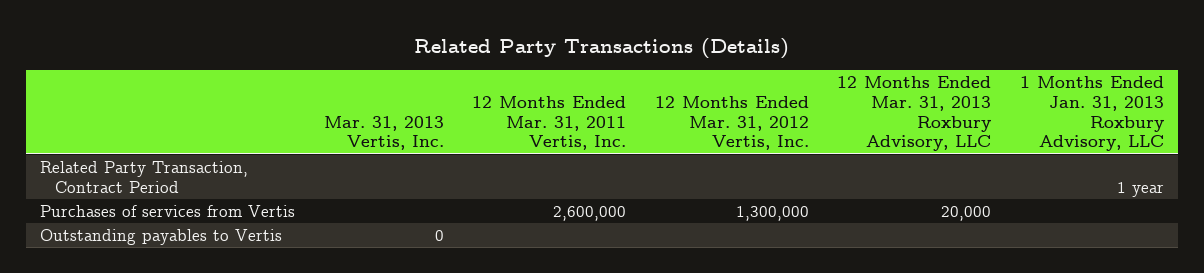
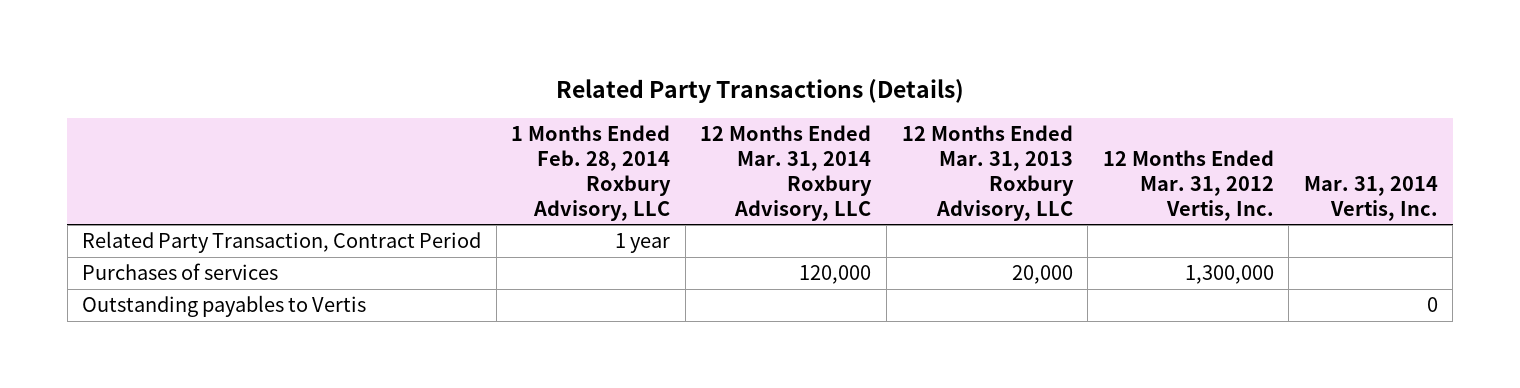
- | Mar. 31, 2013 Vertis, Inc. | 12 Months Ended Mar. 31, 2011 Vertis, Inc. | 12 Months Ended Mar. 31, 2012 Vertis, Inc. | 12 Months Ended Mar. 31, 2013 Roxbury Advisory, LLC | 1 Months Ended Jan. 31, 2013 Roxbury Advisory, LLC
+ | 1 Months Ended Feb. 28, 2014 Roxbury Advisory, LLC | 12 Months Ended Mar. 31, 2014 Roxbury Advisory, LLC | 12 Months Ended Mar. 31, 2013 Roxbury Advisory, LLC | 12 Months Ended Mar. 31, 2012 Vertis, Inc. | Mar. 31, 2014 Vertis, Inc.
- Purchases of services from Vertis | | 2,600,000 | 1,300,000 | 20,000 |
+ Purchases of services | | 120,000 | 20,000 | 1,300,000 |

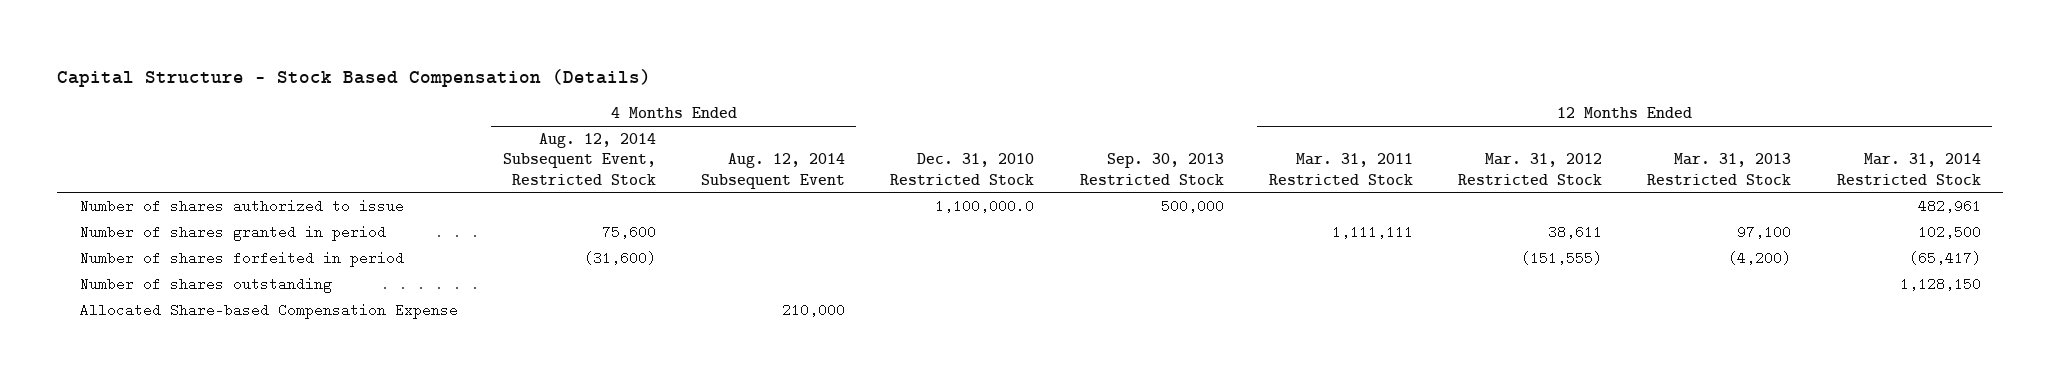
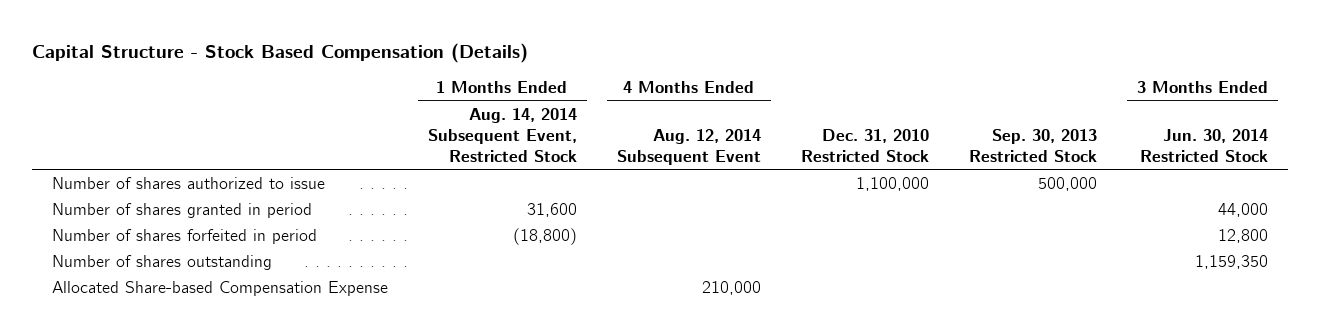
- | 4 Months Ended Aug. 12, 2014 Subsequent Event, Restricted Stock | 4 Months Ended Aug. 12, 2014 Subsequent Event | Dec. 31, 2010 Restricted Stock | Sep. 30, 2013 Restricted Stock | 12 Months Ended Mar. 31, 2011 Restricted Stock | 12 Months Ended Mar. 31, 2012 Restricted Stock | 12 Months Ended Mar. 31, 2013 Restricted Stock | 12 Months Ended Mar. 31, 2014 Restricted Stock
+ | 1 Months Ended Aug. 14, 2014 Subsequent Event, Restricted Stock | 4 Months Ended Aug. 12, 2014 Subsequent Event | Dec. 31, 2010 Restricted Stock | Sep. 30, 2013 Restricted Stock | 3 Months Ended Jun. 30, 2014 Restricted Stock
- Number of shares authorized to issue | | | 1,100,000.0 | 500,000 | | | | 482,961
+ Number of shares authorized to issue | | | 1,100,000 | 500,000 |

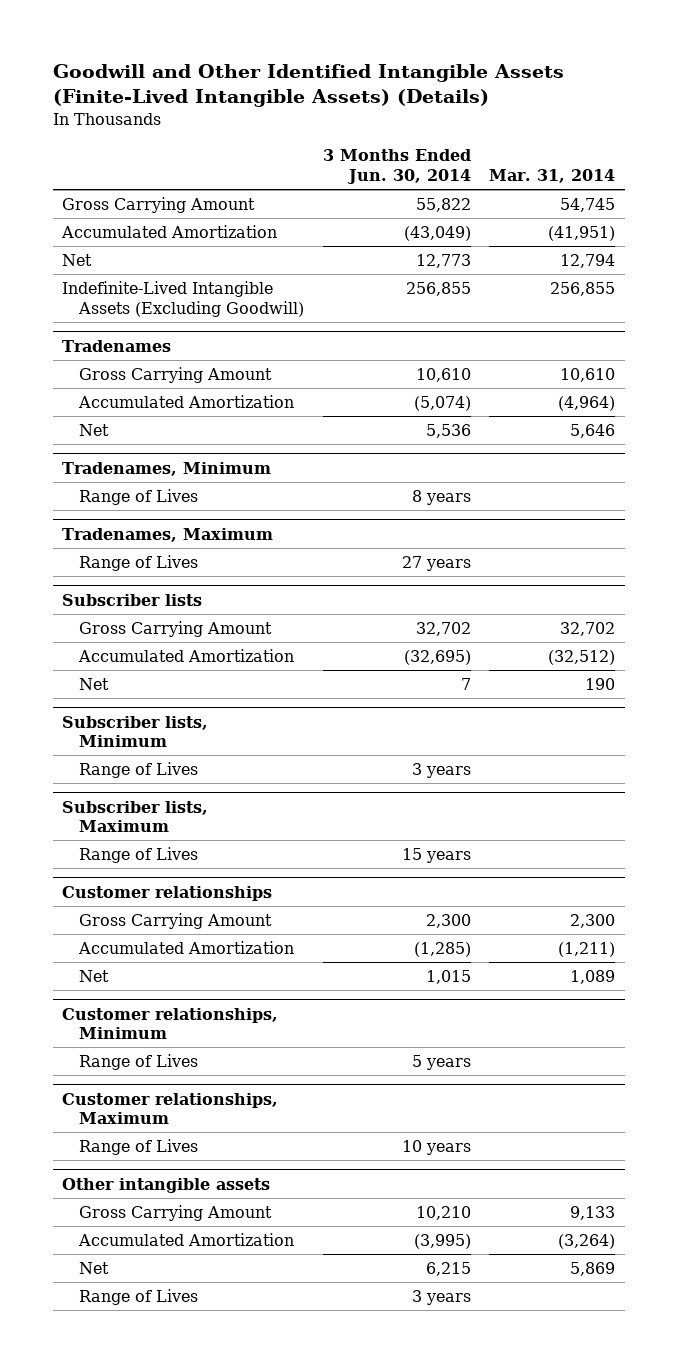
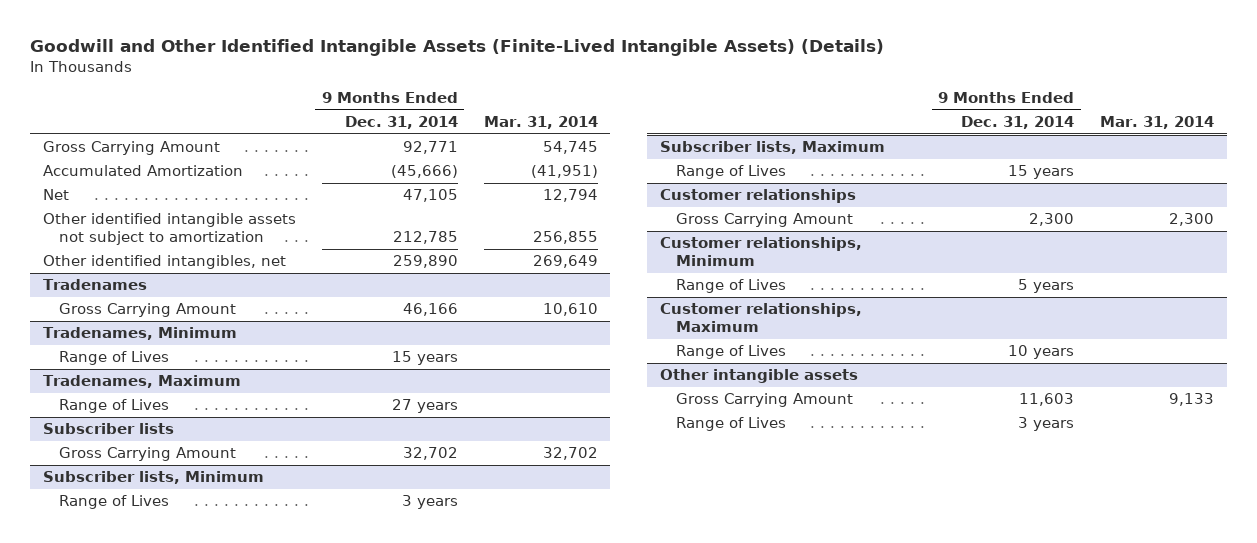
- | 3 Months Ended Jun. 30, 2014 | Mar. 31, 2014
+ | 9 Months Ended Dec. 31, 2014 | Mar. 31, 2014
- Indefinite-Lived Intangible Assets (Excluding Goodwill) | 256,855 | 256,855
+ Other identified intangible assets not subject to amortization | 212,785 | 256,855
+ Other identified intangibles, net | 259,890 | 269,649
@ Tradenames
- Accumulated Amortization | (5,074) | (4,964)
- Net | 5,536 | 5,646
@ Subscriber lists
- Accumulated Amortization | (32,695) | (32,512)
- Net | 7 | 190
@ Customer relationships
- Accumulated Amortization | (1,285) | (1,211)
- Net | 1,015 | 1,089
@ Other intangible assets
- Accumulated Amortization | (3,995) | (3,264)
- Net | 6,215 | 5,869

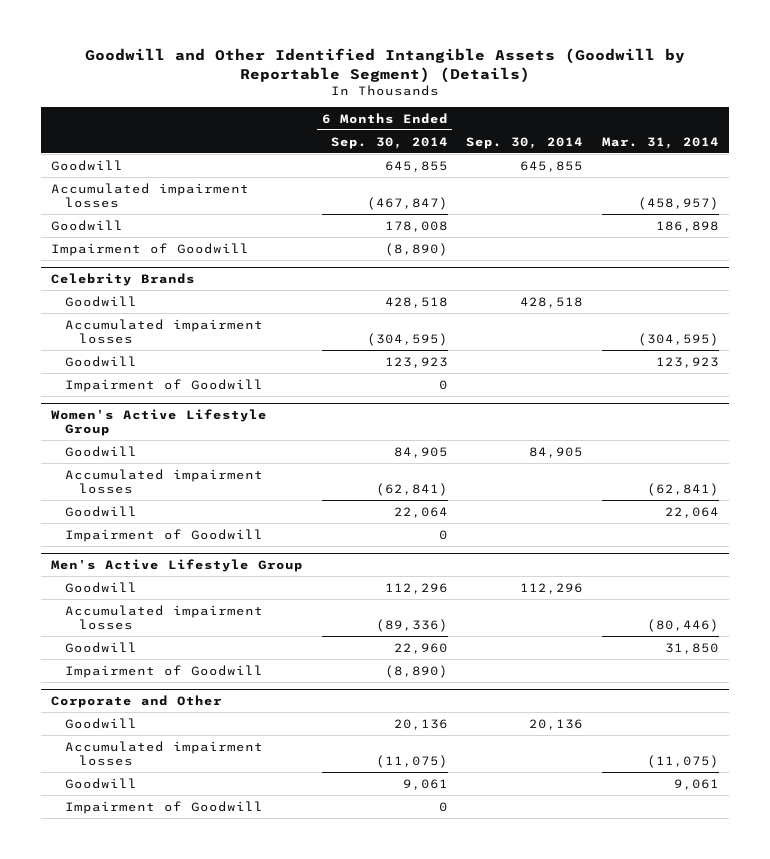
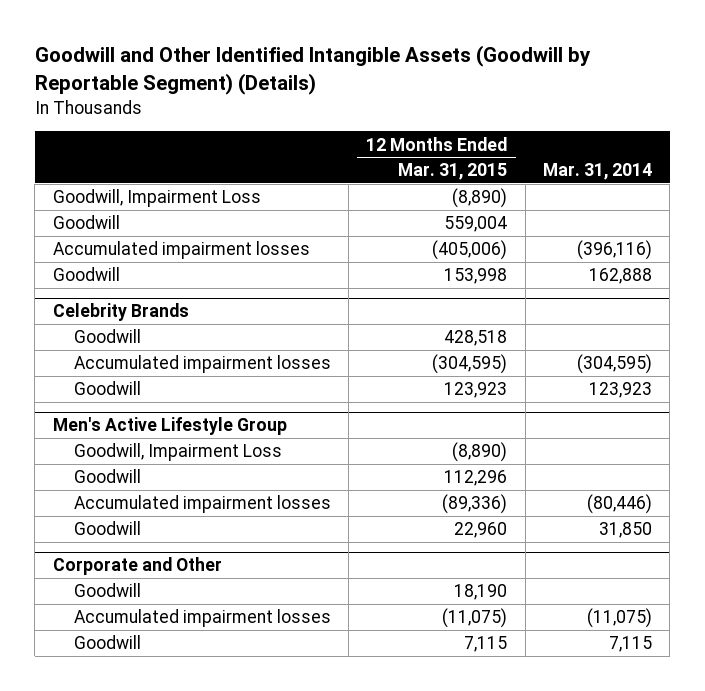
- | 6 Months Ended Sep. 30, 2014 | Sep. 30, 2014 | Mar. 31, 2014
+ | 12 Months Ended Mar. 31, 2015 | Mar. 31, 2014
+ Goodwill, Impairment Loss | (8,890) |
- Accumulated impairment losses | (467,847) | | (458,957)
- Goodwill | 178,008 | | 186,898
- Impairment of Goodwill | (8,890) | |
+ Accumulated impairment losses | (405,006) | (396,116)
+ Goodwill | 153,998 | 162,888
@ Celebrity Brands
- Impairment of Goodwill | 0 | |
- Women's Active Lifestyle Group
- Goodwill | 84,905 | 84,905 |
- Accumulated impairment losses | (62,841) | | (62,841)
- Goodwill | 22,064 | | 22,064
- Impairment of Goodwill | 0 | |
@ Men's Active Lifestyle Group
+ Goodwill, Impairment Loss | (8,890) |
- Impairment of Goodwill | (8,890) | |
@ Corporate and Other
- Goodwill | 9,061 | | 9,061
- Impairment of Goodwill | 0 | |
+ Goodwill | 7,115 | 7,115

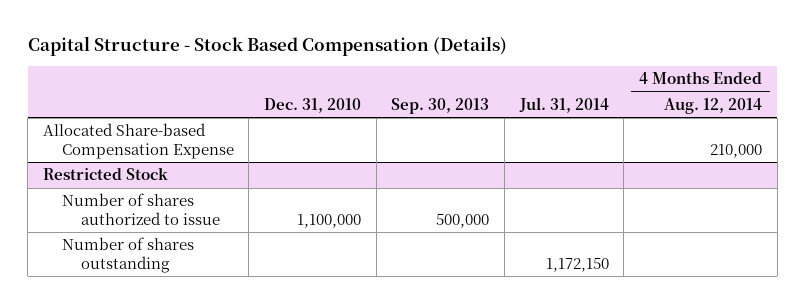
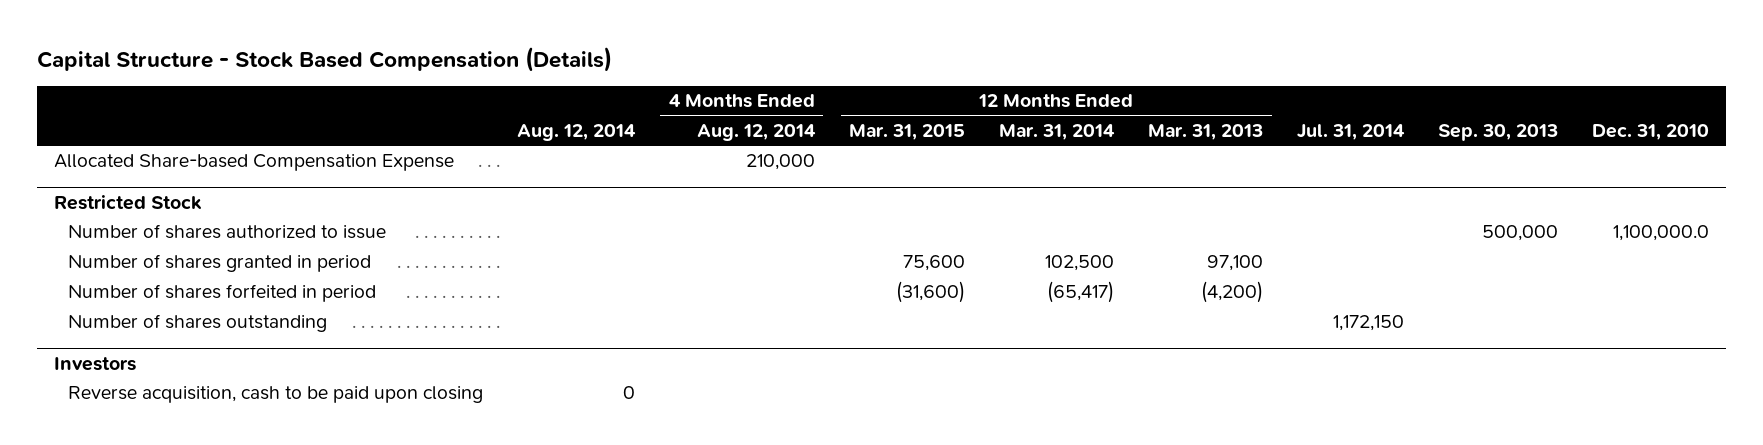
- | Dec. 31, 2010 | Sep. 30, 2013 | Jul. 31, 2014 | 4 Months Ended Aug. 12, 2014
+ | Aug. 12, 2014 | 4 Months Ended Aug. 12, 2014 | 12 Months Ended Mar. 31, 2015 | 12 Months Ended Mar. 31, 2014 | 12 Months Ended Mar. 31, 2013 | Jul. 31, 2014 | Sep. 30, 2013 | Dec. 31, 2010
@ Restricted Stock
- Number of shares authorized to issue | 1,100,000 | 500,000 | |
+ Number of shares authorized to issue | | | | | | | 500,000 | 1,100,000.0
+ Number of shares granted in period | | | 75,600 | 102,500 | 97,100 | | |
+ Number of shares forfeited in period | | | (31,600) | (65,417) | (4,200) | | |
+ Investors
+ Reverse acquisition, cash to be paid upon closing | 0 | | | | | | |

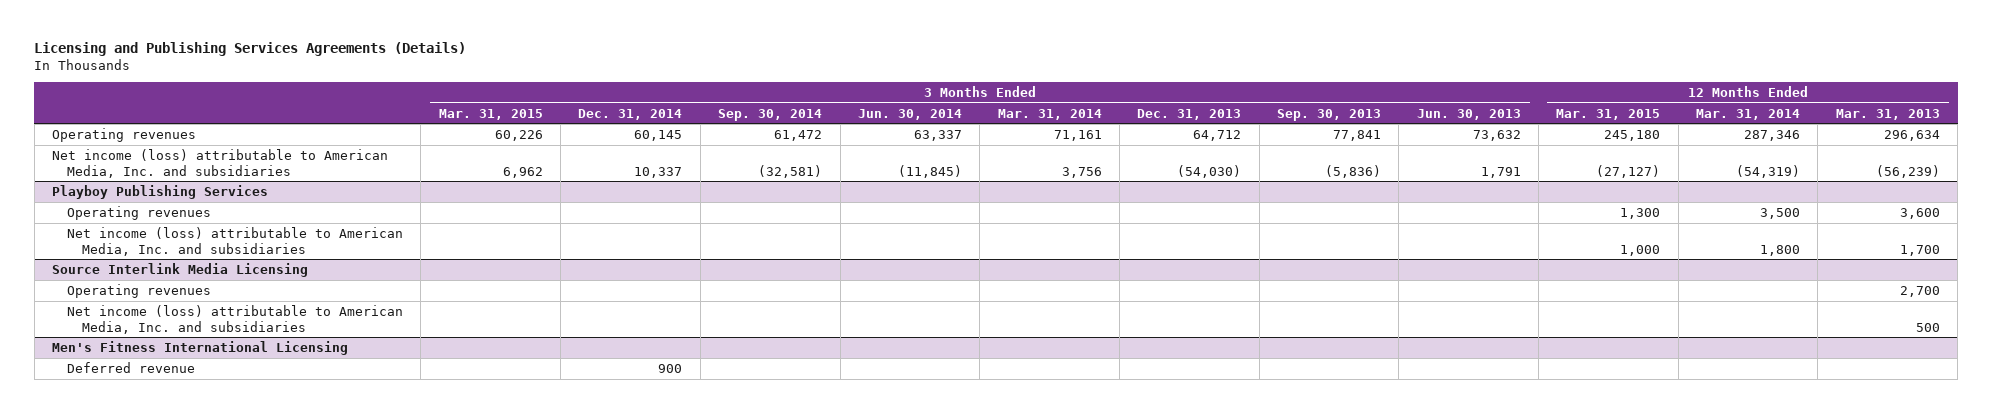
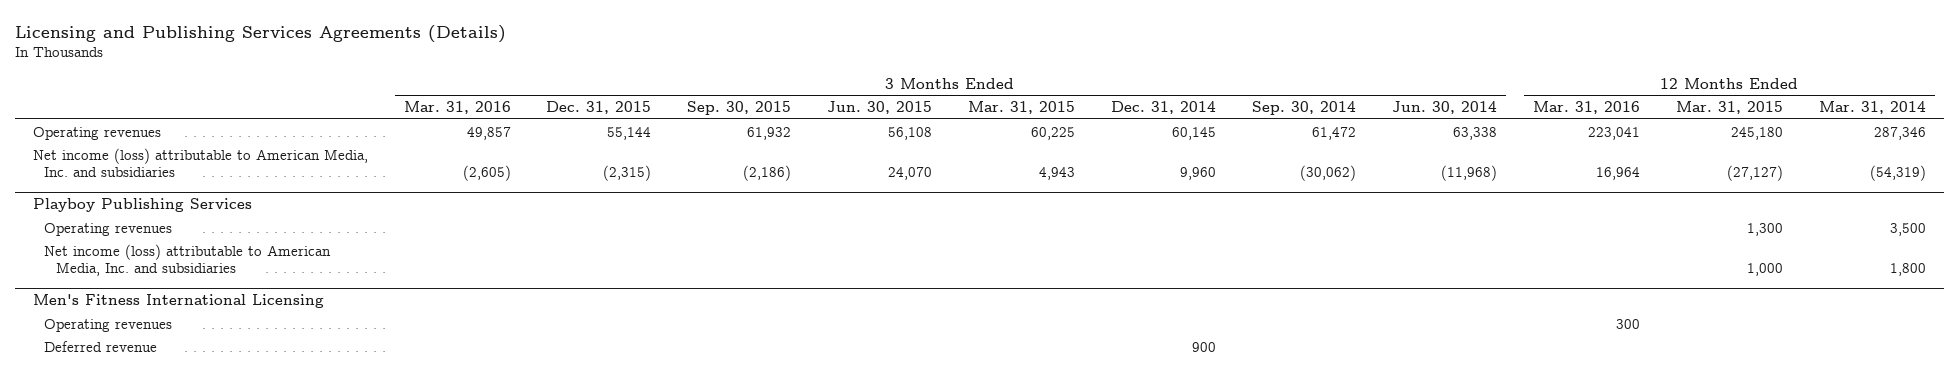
- | 3 Months Ended Mar. 31, 2015 | 3 Months Ended Dec. 31, 2014 | 3 Months Ended Sep. 30, 2014 | 3 Months Ended Jun. 30, 2014 | 3 Months Ended Mar. 31, 2014 | 3 Months Ended Dec. 31, 2013 | 3 Months Ended Sep. 30, 2013 | 3 Months Ended Jun. 30, 2013 | 12 Months Ended Mar. 31, 2015 | 12 Months Ended Mar. 31, 2014 | 12 Months Ended Mar. 31, 2013
+ | 3 Months Ended Mar. 31, 2016 | 3 Months Ended Dec. 31, 2015 | 3 Months Ended Sep. 30, 2015 | 3 Months Ended Jun. 30, 2015 | 3 Months Ended Mar. 31, 2015 | 3 Months Ended Dec. 31, 2014 | 3 Months Ended Sep. 30, 2014 | 3 Months Ended Jun. 30, 2014 | 12 Months Ended Mar. 31, 2016 | 12 Months Ended Mar. 31, 2015 | 12 Months Ended Mar. 31, 2014
- Operating revenues | 60,226 | 60,145 | 61,472 | 63,337 | 71,161 | 64,712 | 77,841 | 73,632 | 245,180 | 287,346 | 296,634
- Net income (loss) attributable to American Media, Inc. and subsidiaries | 6,962 | 10,337 | (32,581) | (11,845) | 3,756 | (54,030) | (5,836) | 1,791 | (27,127) | (54,319) | (56,239)
+ Operating revenues | 49,857 | 55,144 | 61,932 | 56,108 | 60,225 | 60,145 | 61,472 | 63,338 | 223,041 | 245,180 | 287,346
+ Net income (loss) attributable to American Media, Inc. and subsidiaries | (2,605) | (2,315) | (2,186) | 24,070 | 4,943 | 9,960 | (30,062) | (11,968) | 16,964 | (27,127) | (54,319)
- Source Interlink Media Licensing
- Operating revenues | | | | | | | | | | | 2,700
- Net income (loss) attributable to American Media, Inc. and subsidiaries | | | | | | | | | | | 500
@ Men's Fitness International Licensing
+ Operating revenues | | | | | | | | | 300 | |

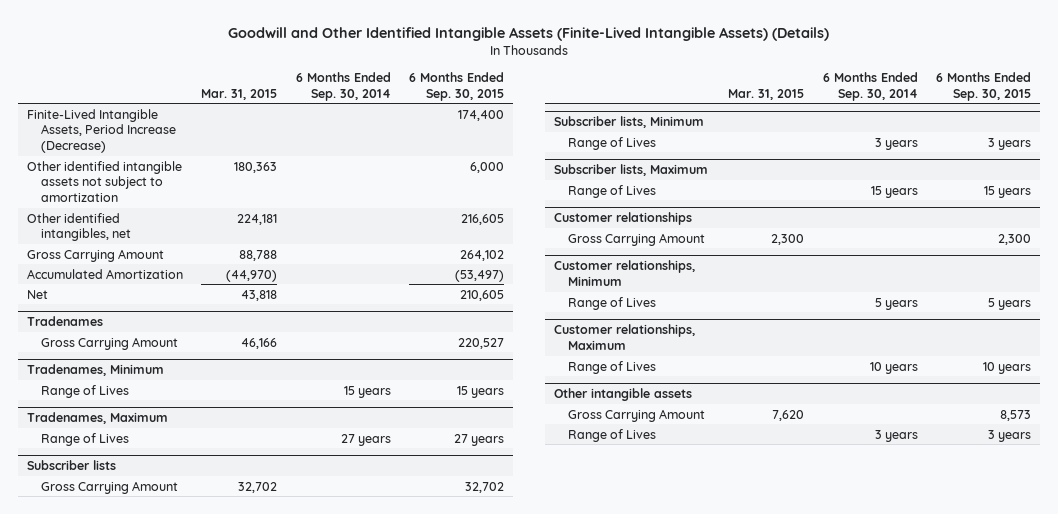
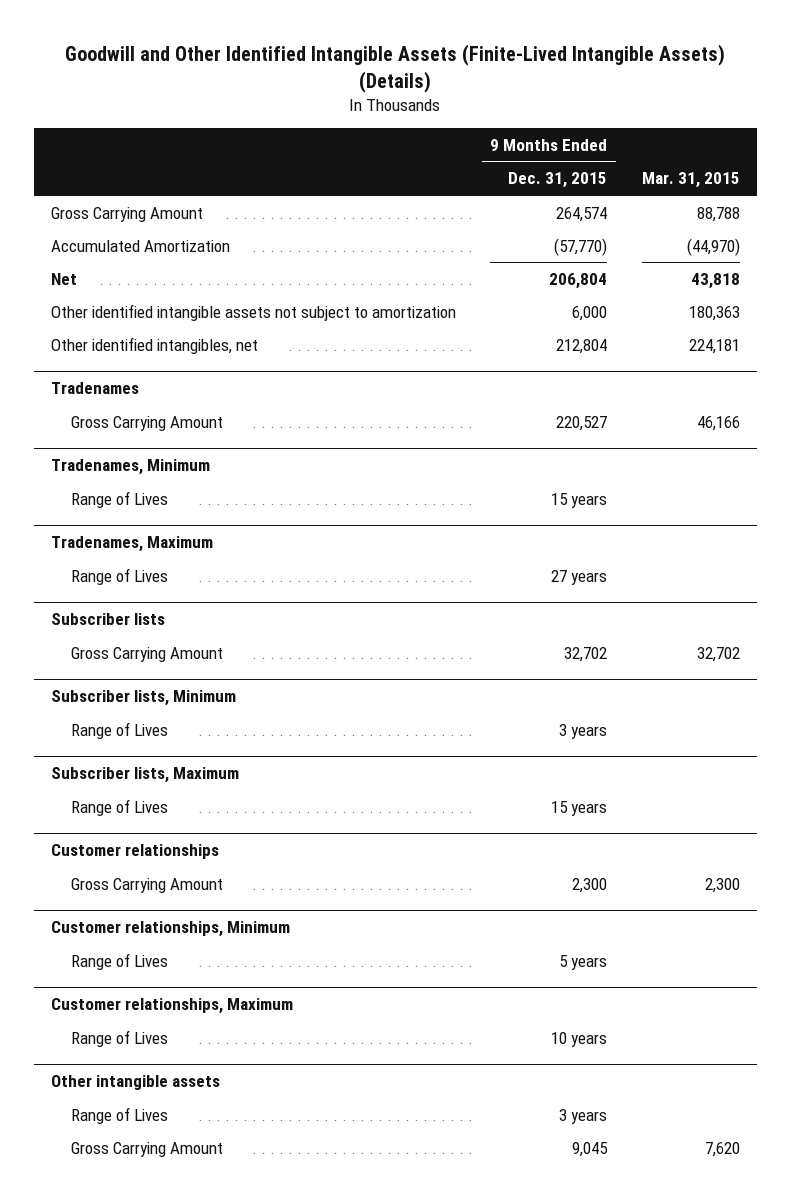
- | Mar. 31, 2015 | 6 Months Ended Sep. 30, 2014 | 6 Months Ended Sep. 30, 2015
+ | 9 Months Ended Dec. 31, 2015 | Mar. 31, 2015
- Finite-Lived Intangible Assets, Period Increase (Decrease) | | | 174,400
moved down: Other identified intangible assets not subject to amortization | 6,000 | 180,363
moved down: Other identified intangibles, net | 212,804 | 224,181
@ Other intangible assets
moved down: Gross Carrying Amount | 9,045 | 7,620

